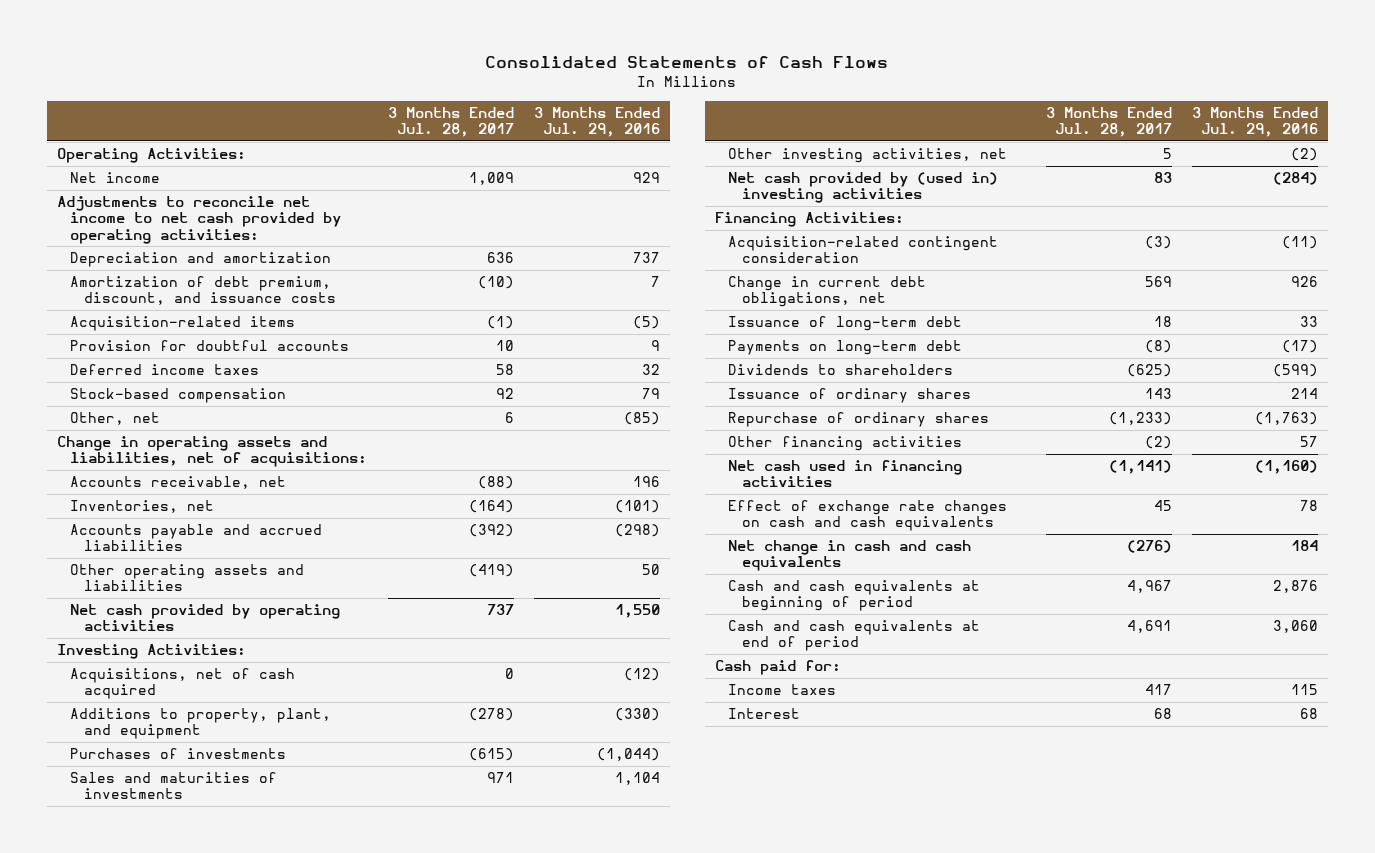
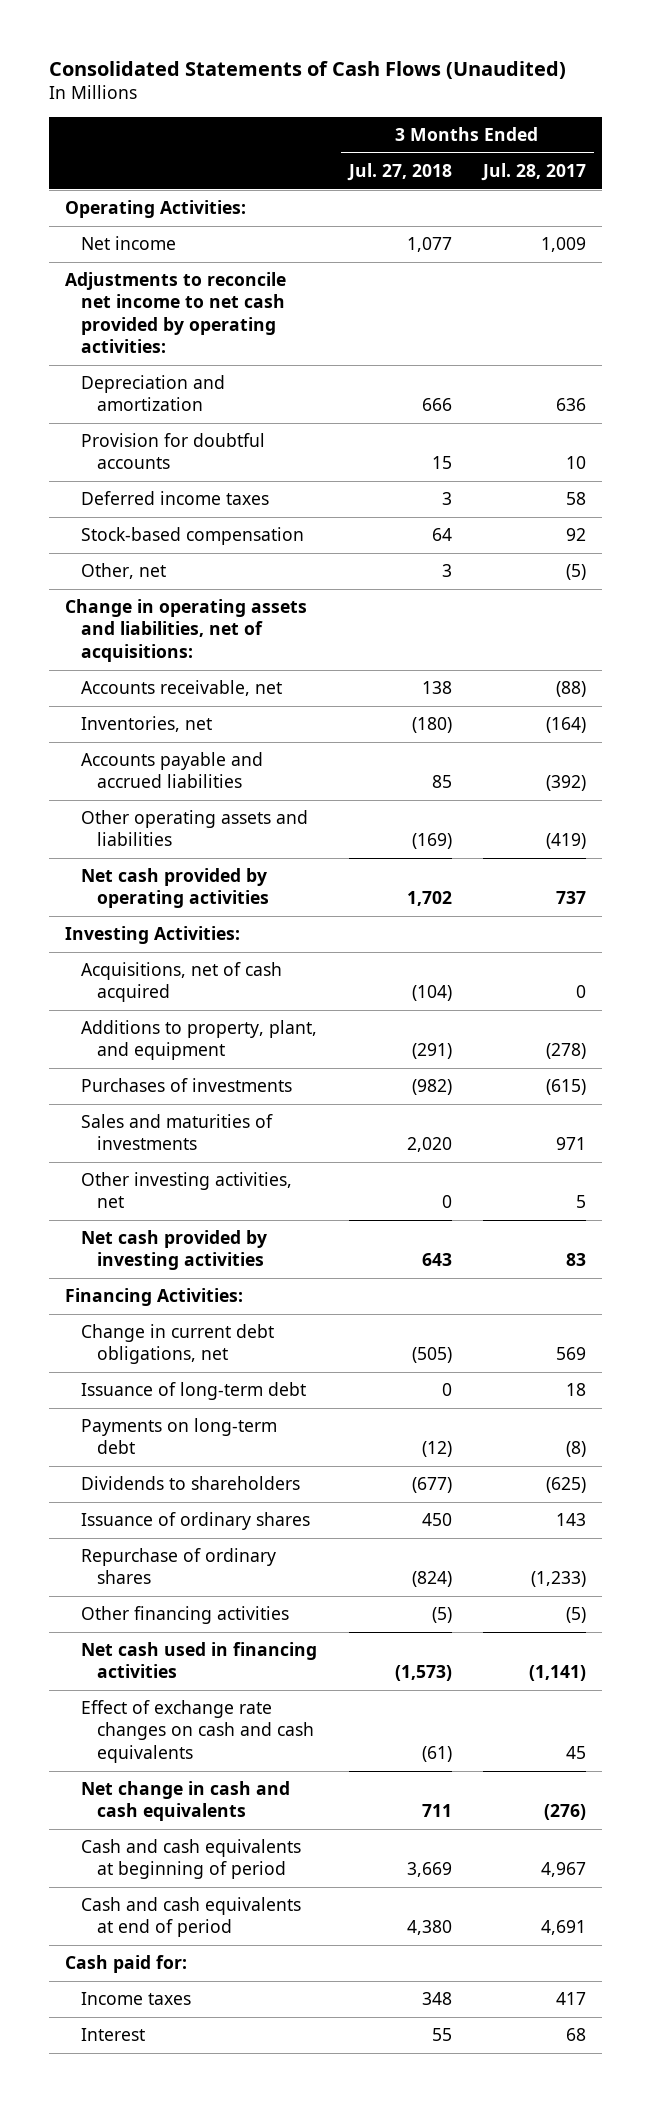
- Consolidated Statements of Cash Flows
+ Consolidated Statements of Cash Flows (Unaudited)
- | 3 Months Ended Jul. 28, 2017 | 3 Months Ended Jul. 29, 2016
+ | 3 Months Ended Jul. 27, 2018 | 3 Months Ended Jul. 28, 2017
- Amortization of debt premium, discount, and issuance costs | (10) | 7
- Acquisition-related items | (1) | (5)
- Other, net | 6 | (85)
+ Other, net | 3 | (5)
- Net cash provided by (used in) investing activities | 83 | (284)
+ Net cash provided by investing activities | 643 | 83
- Acquisition-related contingent consideration | (3) | (11)
- Other financing activities | (2) | 57
+ Other financing activities | (5) | (5)

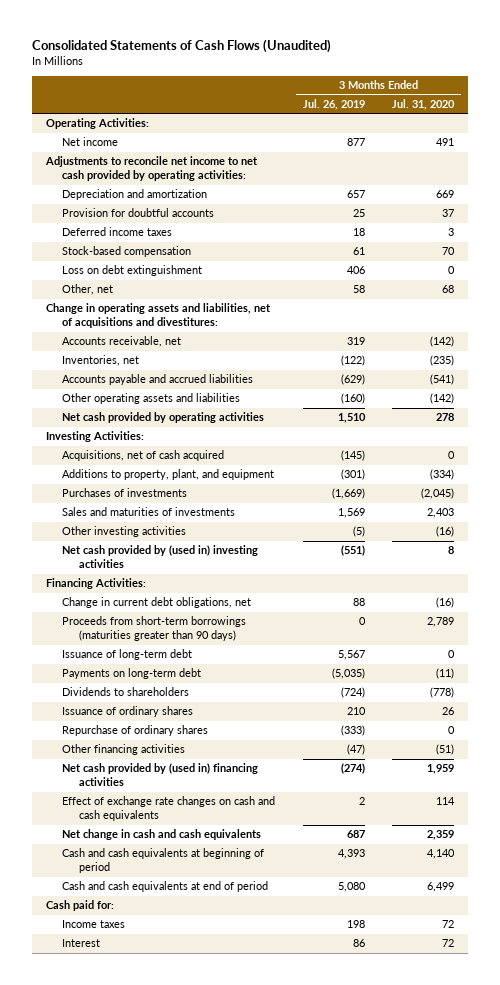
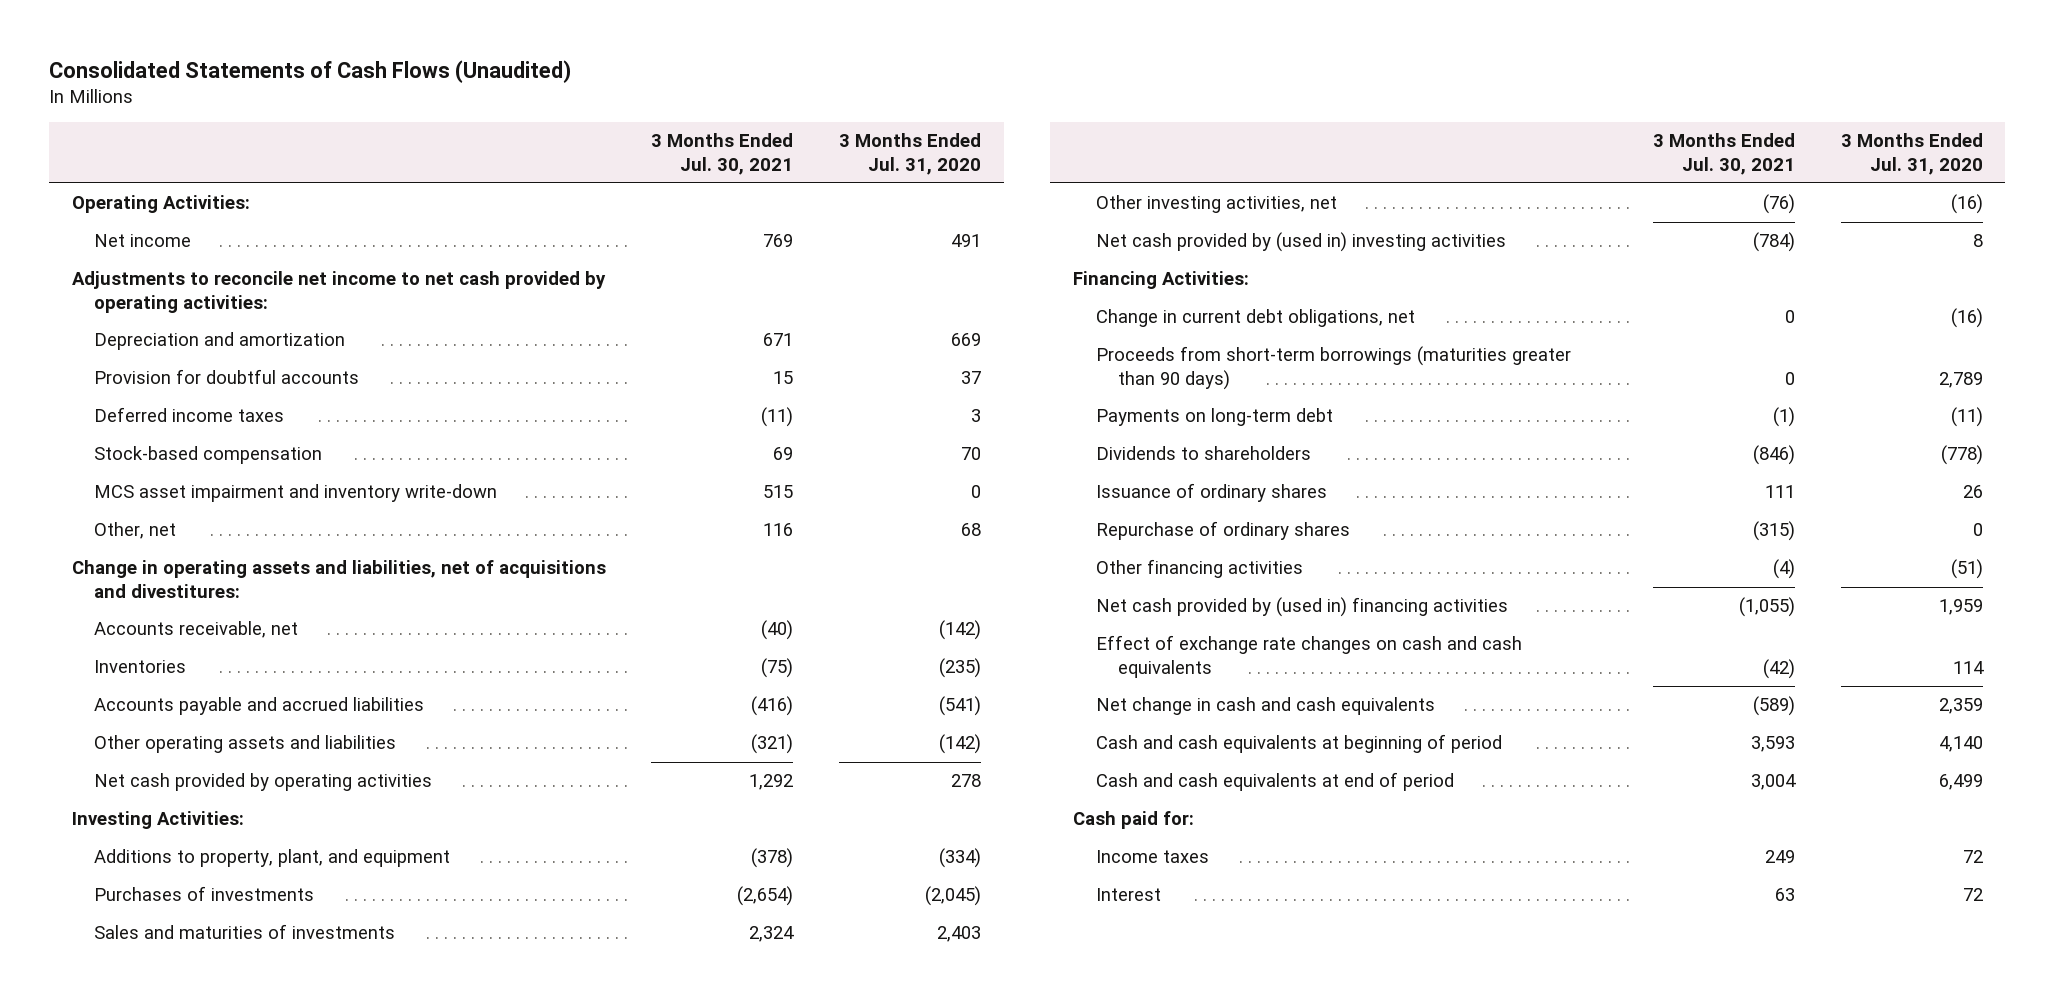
- | 3 Months Ended Jul. 26, 2019 | 3 Months Ended Jul. 31, 2020
+ | 3 Months Ended Jul. 30, 2021 | 3 Months Ended Jul. 31, 2020
- Loss on debt extinguishment | 406 | 0
+ MCS asset impairment and inventory write-down | 515 | 0
- Inventories, net | (122) | (235)
+ Inventories | (75) | (235)
- Acquisitions, net of cash acquired | (145) | 0
- Other investing activities | (5) | (16)
+ Other investing activities, net | (76) | (16)
- Issuance of long-term debt | 5,567 | 0

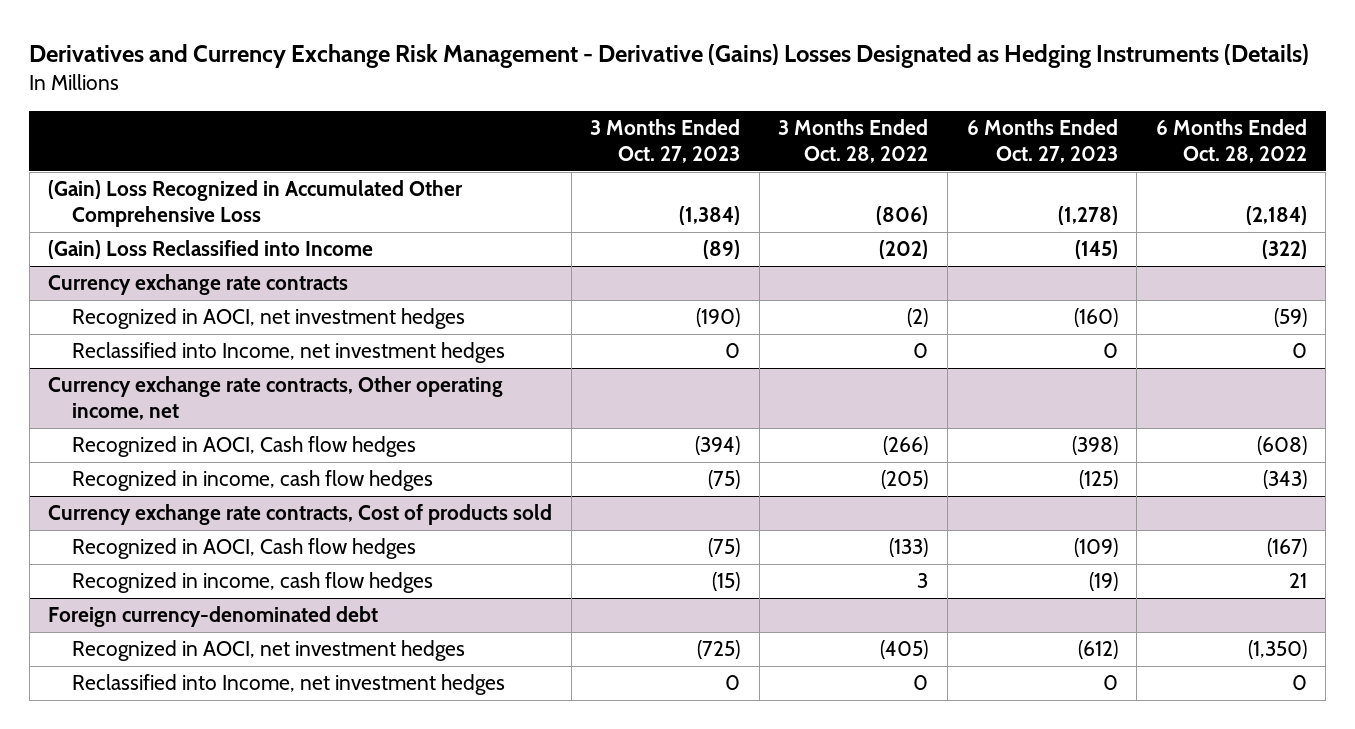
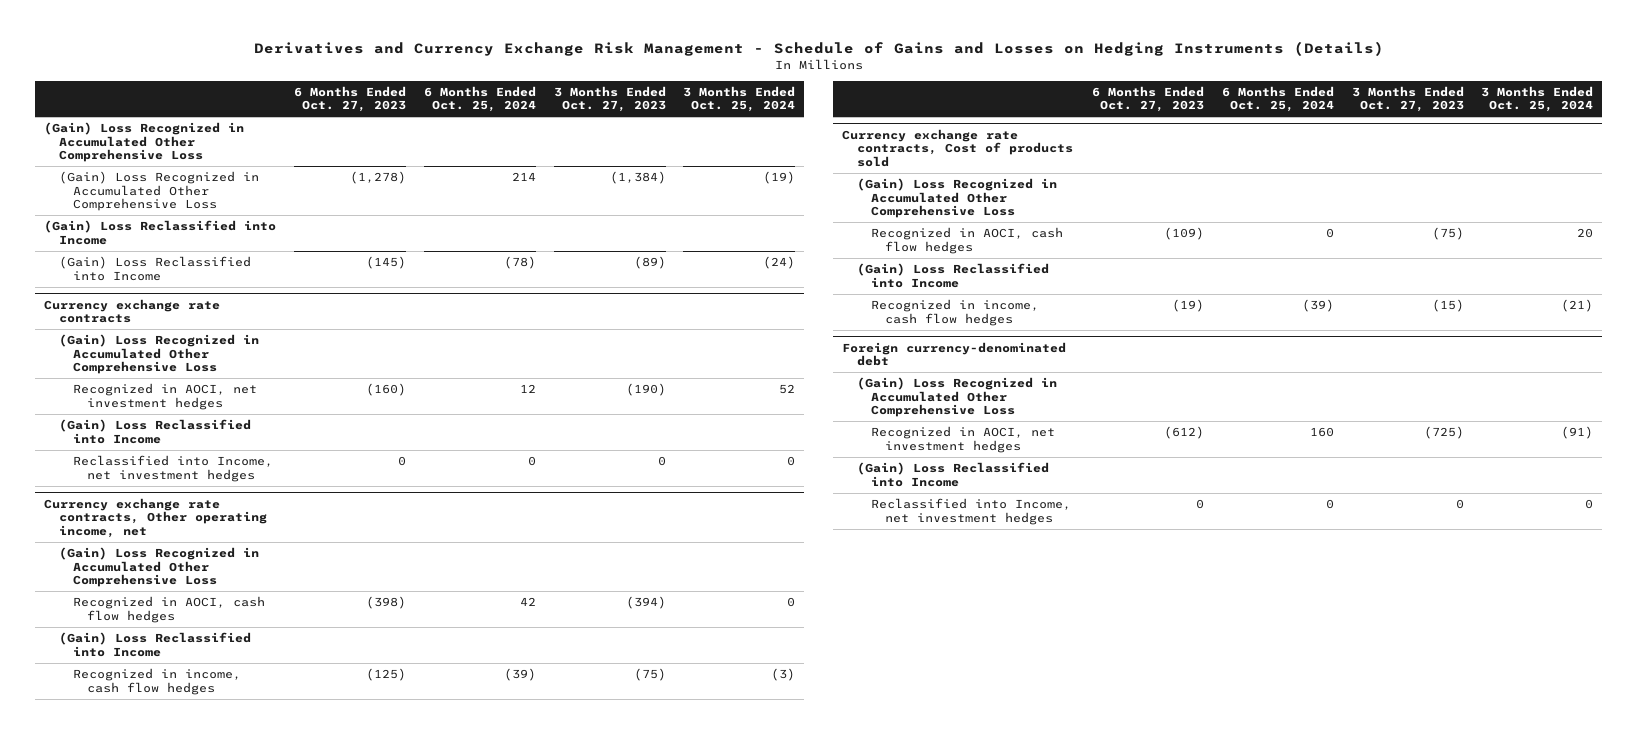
- Derivatives and Currency Exchange Risk Management - Derivative (Gains) Losses Designated as Hedging Instruments (Details)
+ Derivatives and Currency Exchange Risk Management - Schedule of Gains and Losses on Hedging Instruments (Details)
- | 3 Months Ended Oct. 27, 2023 | 3 Months Ended Oct. 28, 2022 | 6 Months Ended Oct. 27, 2023 | 6 Months Ended Oct. 28, 2022
+ | 6 Months Ended Oct. 27, 2023 | 6 Months Ended Oct. 25, 2024 | 3 Months Ended Oct. 27, 2023 | 3 Months Ended Oct. 25, 2024
+ (Gain) Loss Recognized in Accumulated Other Comprehensive Loss
+ (Gain) Loss Reclassified into Income
@ Currency exchange rate contracts
+ (Gain) Loss Recognized in Accumulated Other Comprehensive Loss
+ (Gain) Loss Reclassified into Income
@ Currency exchange rate contracts, Other operating income, net
- Recognized in AOCI, Cash flow hedges | (394) | (266) | (398) | (608)
+ (Gain) Loss Recognized in Accumulated Other Comprehensive Loss
+ Recognized in AOCI, cash flow hedges | (398) | 42 | (394) | 0
+ (Gain) Loss Reclassified into Income
@ Currency exchange rate contracts, Cost of products sold
- Recognized in AOCI, Cash flow hedges | (75) | (133) | (109) | (167)
+ (Gain) Loss Recognized in Accumulated Other Comprehensive Loss
+ Recognized in AOCI, cash flow hedges | (109) | 0 | (75) | 20
+ (Gain) Loss Reclassified into Income
@ Foreign currency-denominated debt
+ (Gain) Loss Recognized in Accumulated Other Comprehensive Loss
+ (Gain) Loss Reclassified into Income

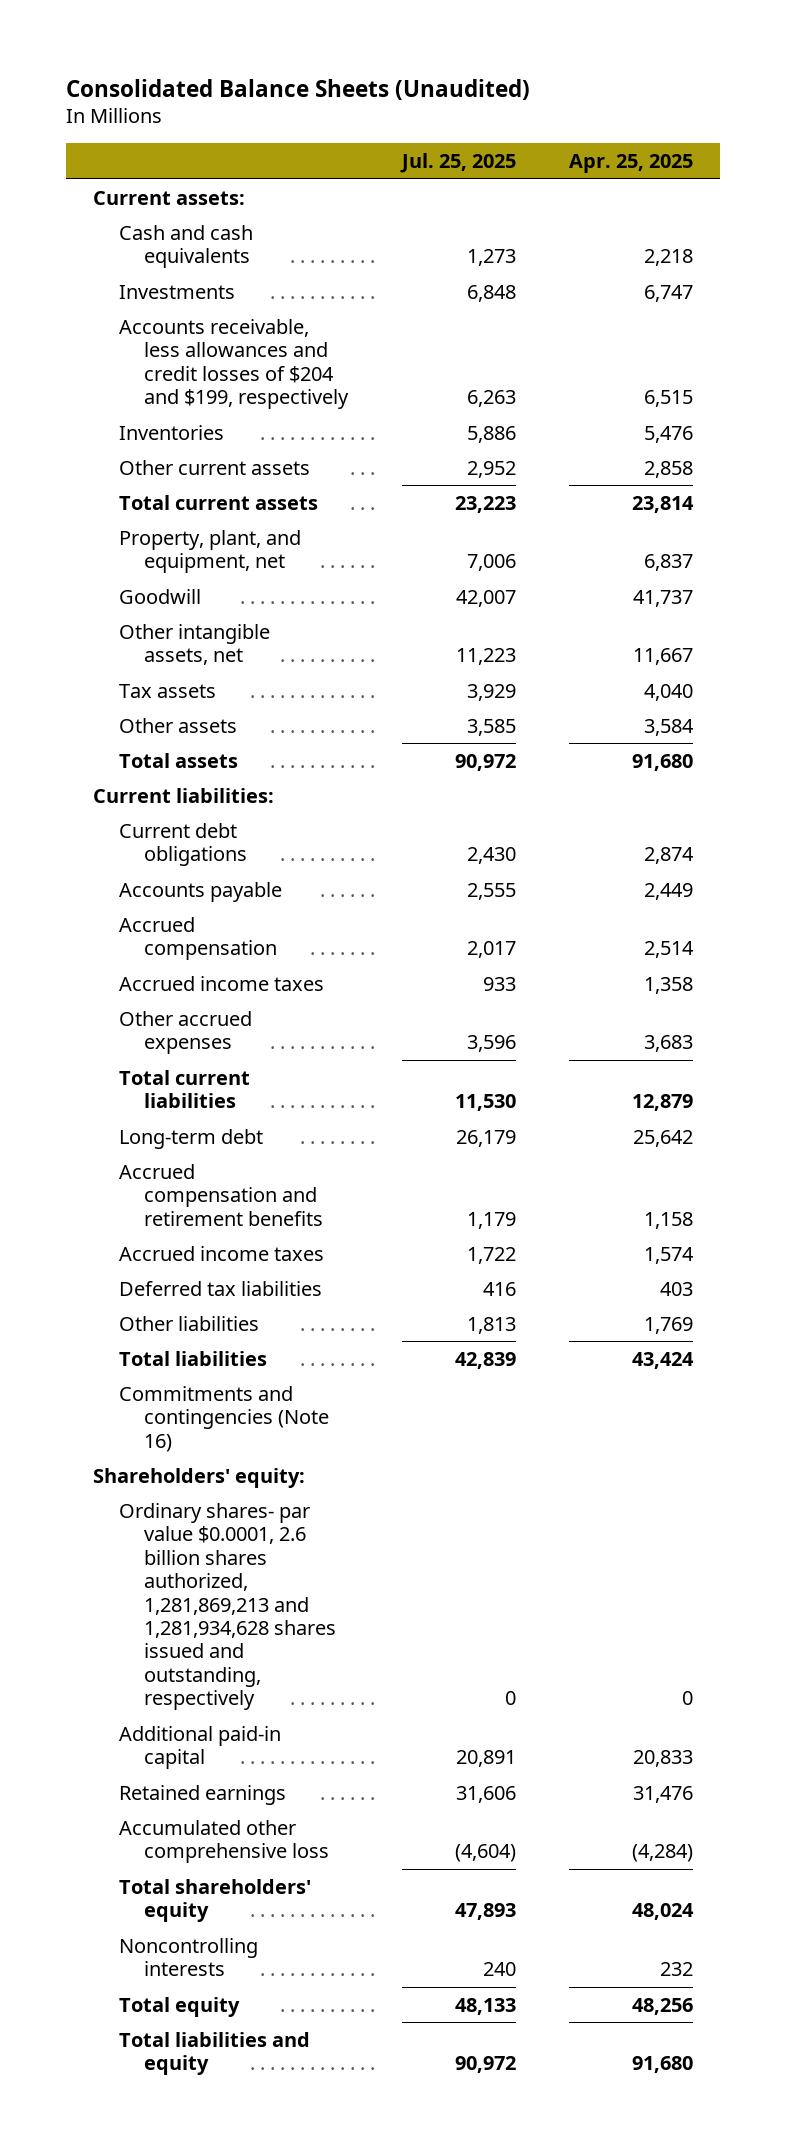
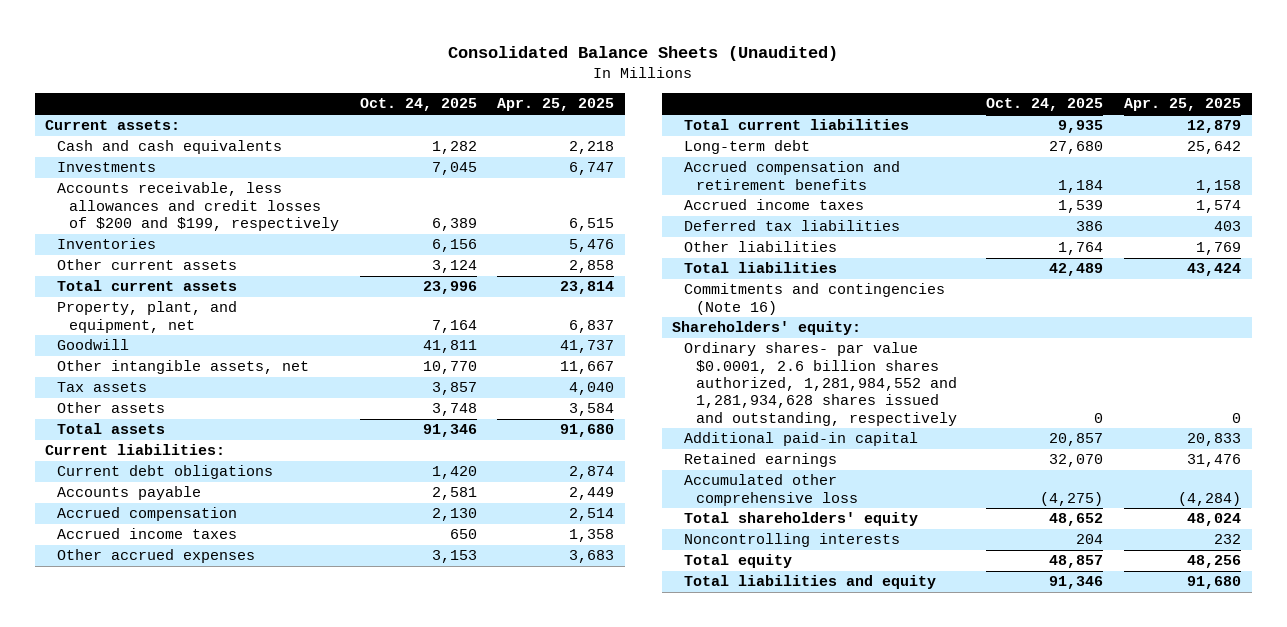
- | Jul. 25, 2025 | Apr. 25, 2025
+ | Oct. 24, 2025 | Apr. 25, 2025
- Accounts receivable, less allowances and credit losses of $204 and $199, respectively | 6,263 | 6,515
+ Accounts receivable, less allowances and credit losses of $200 and $199, respectively | 6,389 | 6,515
- Ordinary shares- par value $0.0001, 2.6 billion shares authorized, 1,281,869,213 and 1,281,934,628 shares issued and outstanding, respectively | 0 | 0
+ Ordinary shares- par value $0.0001, 2.6 billion shares authorized, 1,281,984,552 and 1,281,934,628 shares issued and outstanding, respectively | 0 | 0

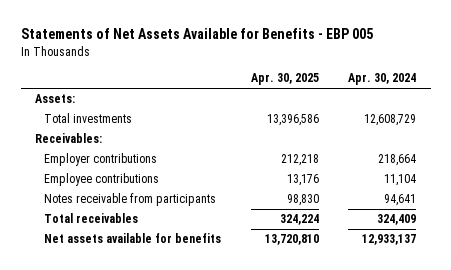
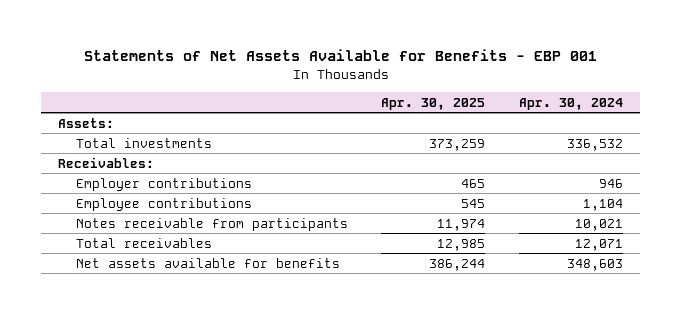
- Statements of Net Assets Available for Benefits - EBP 005
+ Statements of Net Assets Available for Benefits - EBP 001
- Total investments | 13,396,586 | 12,608,729
+ Total investments | 373,259 | 336,532
- Employer contributions | 212,218 | 218,664
- Employee contributions | 13,176 | 11,104
- Notes receivable from participants | 98,830 | 94,641
- Total receivables | 324,224 | 324,409
- Net assets available for benefits | 13,720,810 | 12,933,137
+ Employer contributions | 465 | 946
+ Employee contributions | 545 | 1,104
+ Notes receivable from participants | 11,974 | 10,021
+ Total receivables | 12,985 | 12,071
+ Net assets available for benefits | 386,244 | 348,603

